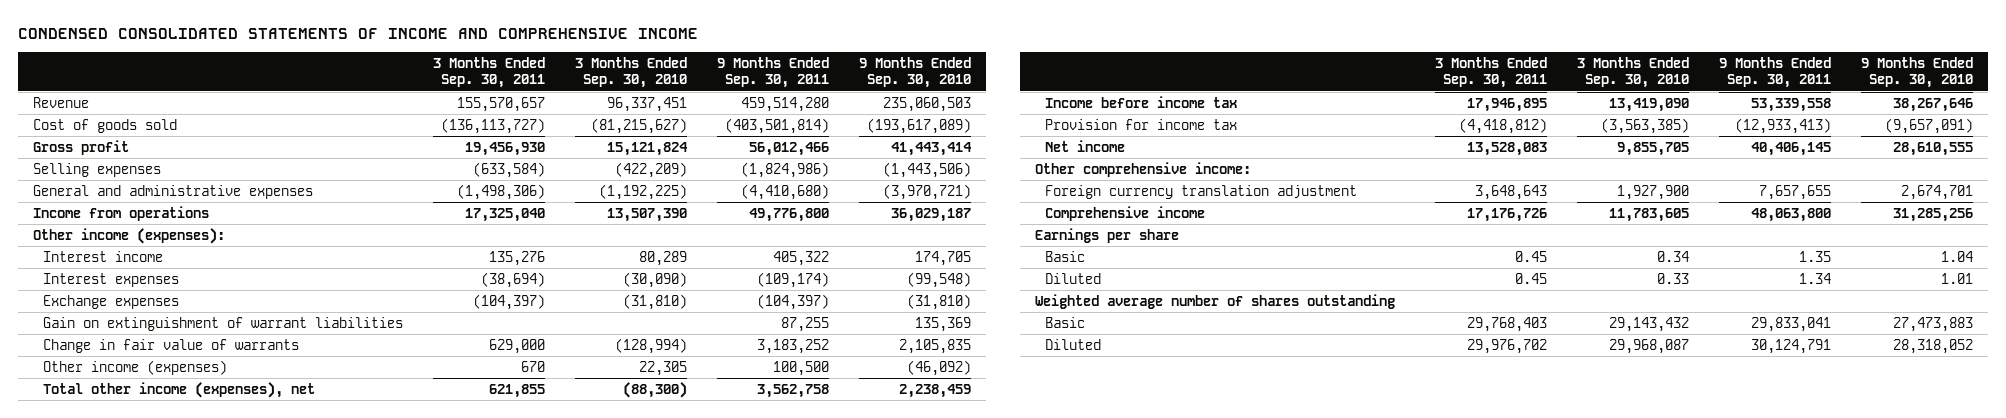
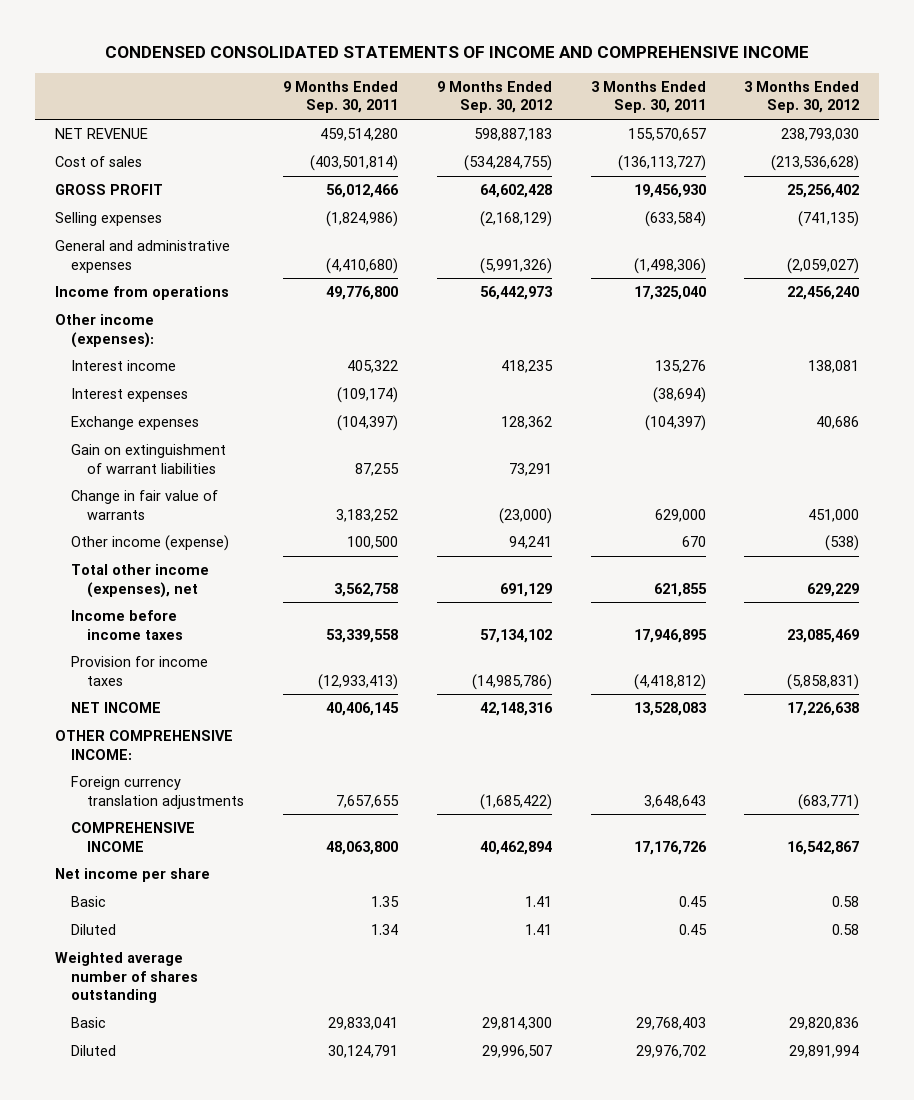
- | 3 Months Ended Sep. 30, 2011 | 3 Months Ended Sep. 30, 2010 | 9 Months Ended Sep. 30, 2011 | 9 Months Ended Sep. 30, 2010
+ | 9 Months Ended Sep. 30, 2011 | 9 Months Ended Sep. 30, 2012 | 3 Months Ended Sep. 30, 2011 | 3 Months Ended Sep. 30, 2012
- Revenue | 155,570,657 | 96,337,451 | 459,514,280 | 235,060,503
- Cost of goods sold | (136,113,727) | (81,215,627) | (403,501,814) | (193,617,089)
- Gross profit | 19,456,930 | 15,121,824 | 56,012,466 | 41,443,414
+ NET REVENUE | 459,514,280 | 598,887,183 | 155,570,657 | 238,793,030
+ Cost of sales | (403,501,814) | (534,284,755) | (136,113,727) | (213,536,628)
+ GROSS PROFIT | 56,012,466 | 64,602,428 | 19,456,930 | 25,256,402
- Other income (expenses) | 670 | 22,305 | 100,500 | (46,092)
+ Other income (expense) | 100,500 | 94,241 | 670 | (538)
- Income before income tax | 17,946,895 | 13,419,090 | 53,339,558 | 38,267,646
- Provision for income tax | (4,418,812) | (3,563,385) | (12,933,413) | (9,657,091)
- Net income | 13,528,083 | 9,855,705 | 40,406,145 | 28,610,555
- Other comprehensive income:
- Foreign currency translation adjustment | 3,648,643 | 1,927,900 | 7,657,655 | 2,674,701
- Comprehensive income | 17,176,726 | 11,783,605 | 48,063,800 | 31,285,256
- Earnings per share
+ Income before income taxes | 53,339,558 | 57,134,102 | 17,946,895 | 23,085,469
+ Provision for income taxes | (12,933,413) | (14,985,786) | (4,418,812) | (5,858,831)
+ NET INCOME | 40,406,145 | 42,148,316 | 13,528,083 | 17,226,638
+ OTHER COMPREHENSIVE INCOME:
+ Foreign currency translation adjustments | 7,657,655 | (1,685,422) | 3,648,643 | (683,771)
+ COMPREHENSIVE INCOME | 48,063,800 | 40,462,894 | 17,176,726 | 16,542,867
+ Net income per share

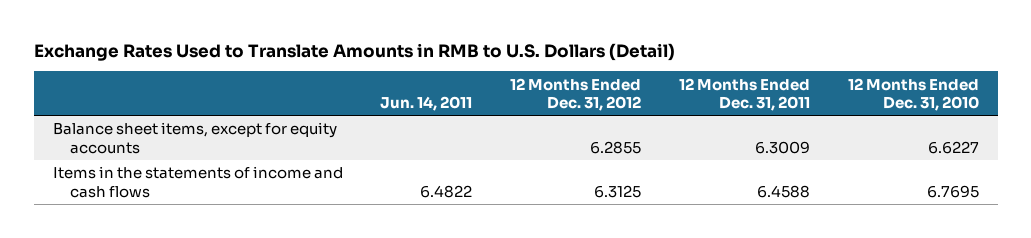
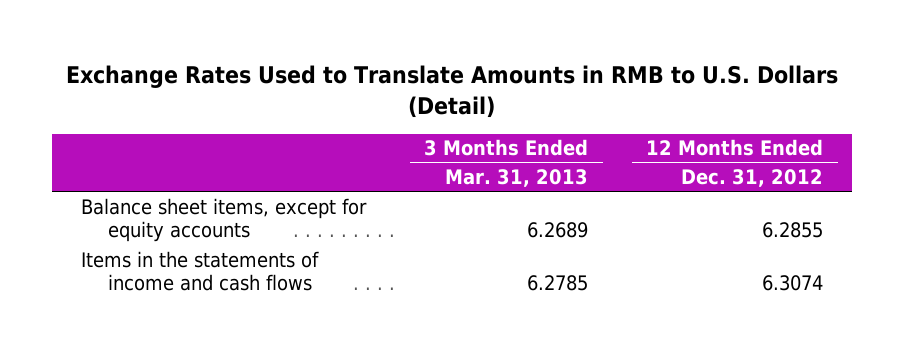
- | Jun. 14, 2011 | 12 Months Ended Dec. 31, 2012 | 12 Months Ended Dec. 31, 2011 | 12 Months Ended Dec. 31, 2010
+ | 3 Months Ended Mar. 31, 2013 | 12 Months Ended Dec. 31, 2012
- Items in the statements of income and cash flows | 6.4822 | 6.3125 | 6.4588 | 6.7695
+ Items in the statements of income and cash flows | 6.2785 | 6.3074

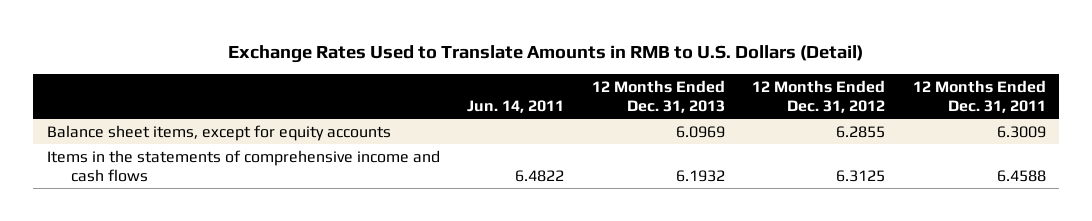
- | 3 Months Ended Mar. 31, 2013 | 12 Months Ended Dec. 31, 2012
+ | Jun. 14, 2011 | 12 Months Ended Dec. 31, 2013 | 12 Months Ended Dec. 31, 2012 | 12 Months Ended Dec. 31, 2011
- Items in the statements of income and cash flows | 6.2785 | 6.3074
+ Items in the statements of comprehensive income and cash flows | 6.4822 | 6.1932 | 6.3125 | 6.4588

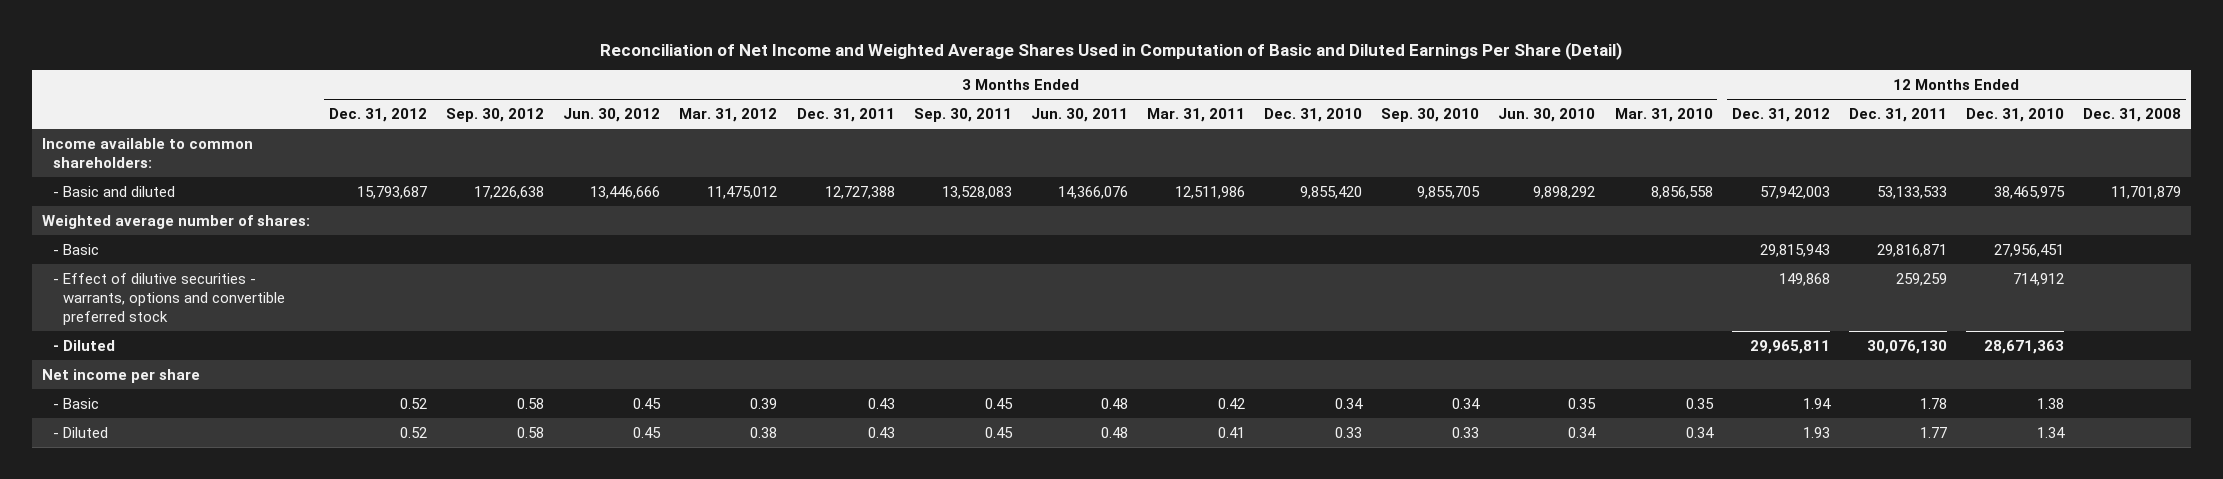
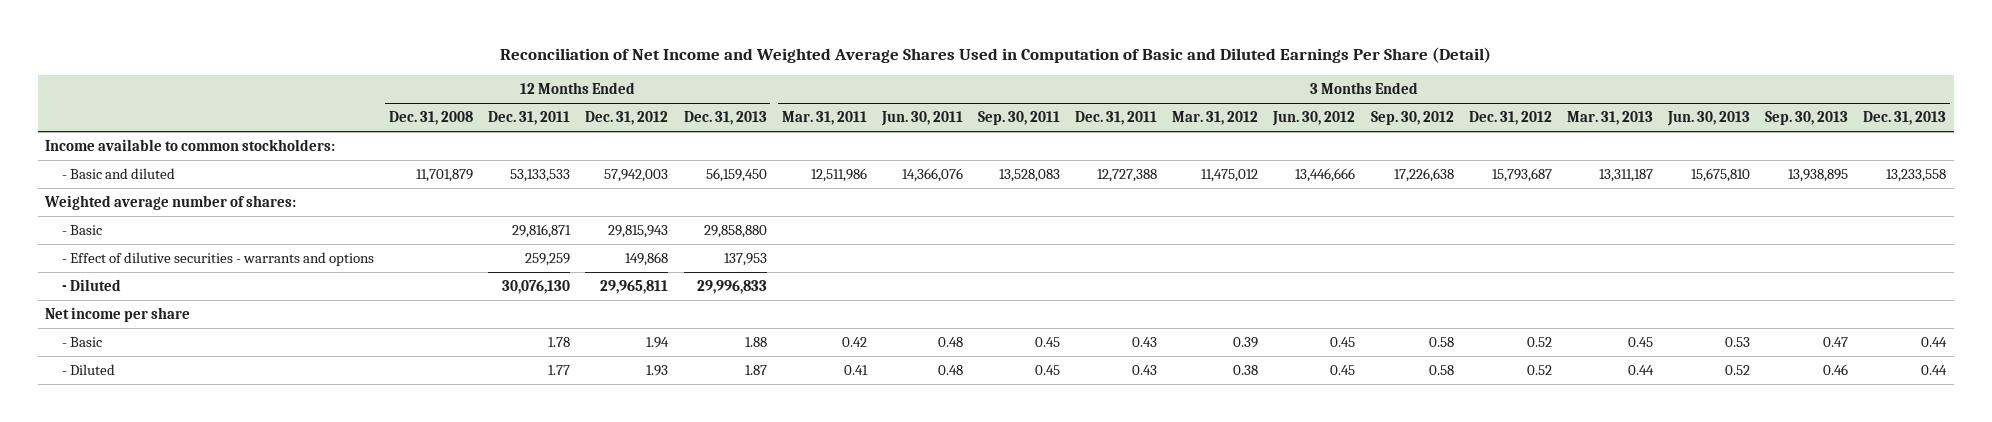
- | 3 Months Ended Dec. 31, 2012 | 3 Months Ended Sep. 30, 2012 | 3 Months Ended Jun. 30, 2012 | 3 Months Ended Mar. 31, 2012 | 3 Months Ended Dec. 31, 2011 | 3 Months Ended Sep. 30, 2011 | 3 Months Ended Jun. 30, 2011 | 3 Months Ended Mar. 31, 2011 | 3 Months Ended Dec. 31, 2010 | 3 Months Ended Sep. 30, 2010 | 3 Months Ended Jun. 30, 2010 | 3 Months Ended Mar. 31, 2010 | 12 Months Ended Dec. 31, 2012 | 12 Months Ended Dec. 31, 2011 | 12 Months Ended Dec. 31, 2010 | 12 Months Ended Dec. 31, 2008
+ | 12 Months Ended Dec. 31, 2008 | 12 Months Ended Dec. 31, 2011 | 12 Months Ended Dec. 31, 2012 | 12 Months Ended Dec. 31, 2013 | 3 Months Ended Mar. 31, 2011 | 3 Months Ended Jun. 30, 2011 | 3 Months Ended Sep. 30, 2011 | 3 Months Ended Dec. 31, 2011 | 3 Months Ended Mar. 31, 2012 | 3 Months Ended Jun. 30, 2012 | 3 Months Ended Sep. 30, 2012 | 3 Months Ended Dec. 31, 2012 | 3 Months Ended Mar. 31, 2013 | 3 Months Ended Jun. 30, 2013 | 3 Months Ended Sep. 30, 2013 | 3 Months Ended Dec. 31, 2013
- Income available to common shareholders:
+ Income available to common stockholders:
- - Effect of dilutive securities - warrants, options and convertible preferred stock | | | | | | | | | | | | | 149,868 | 259,259 | 714,912 |
+ - Effect of dilutive securities - warrants and options | | 259,259 | 149,868 | 137,953 | | | | | | | | | | | |

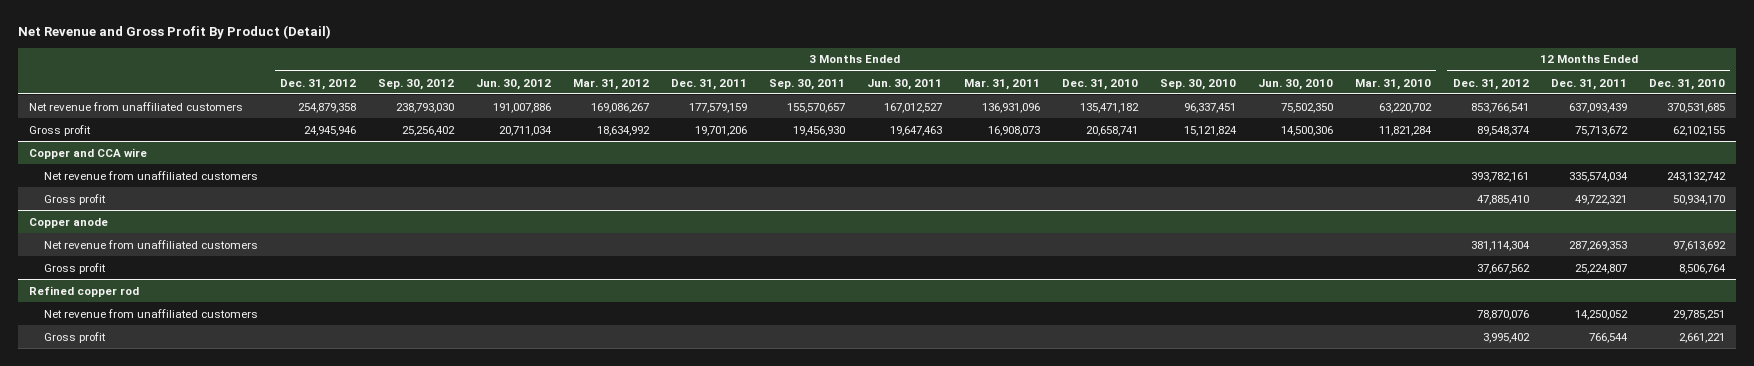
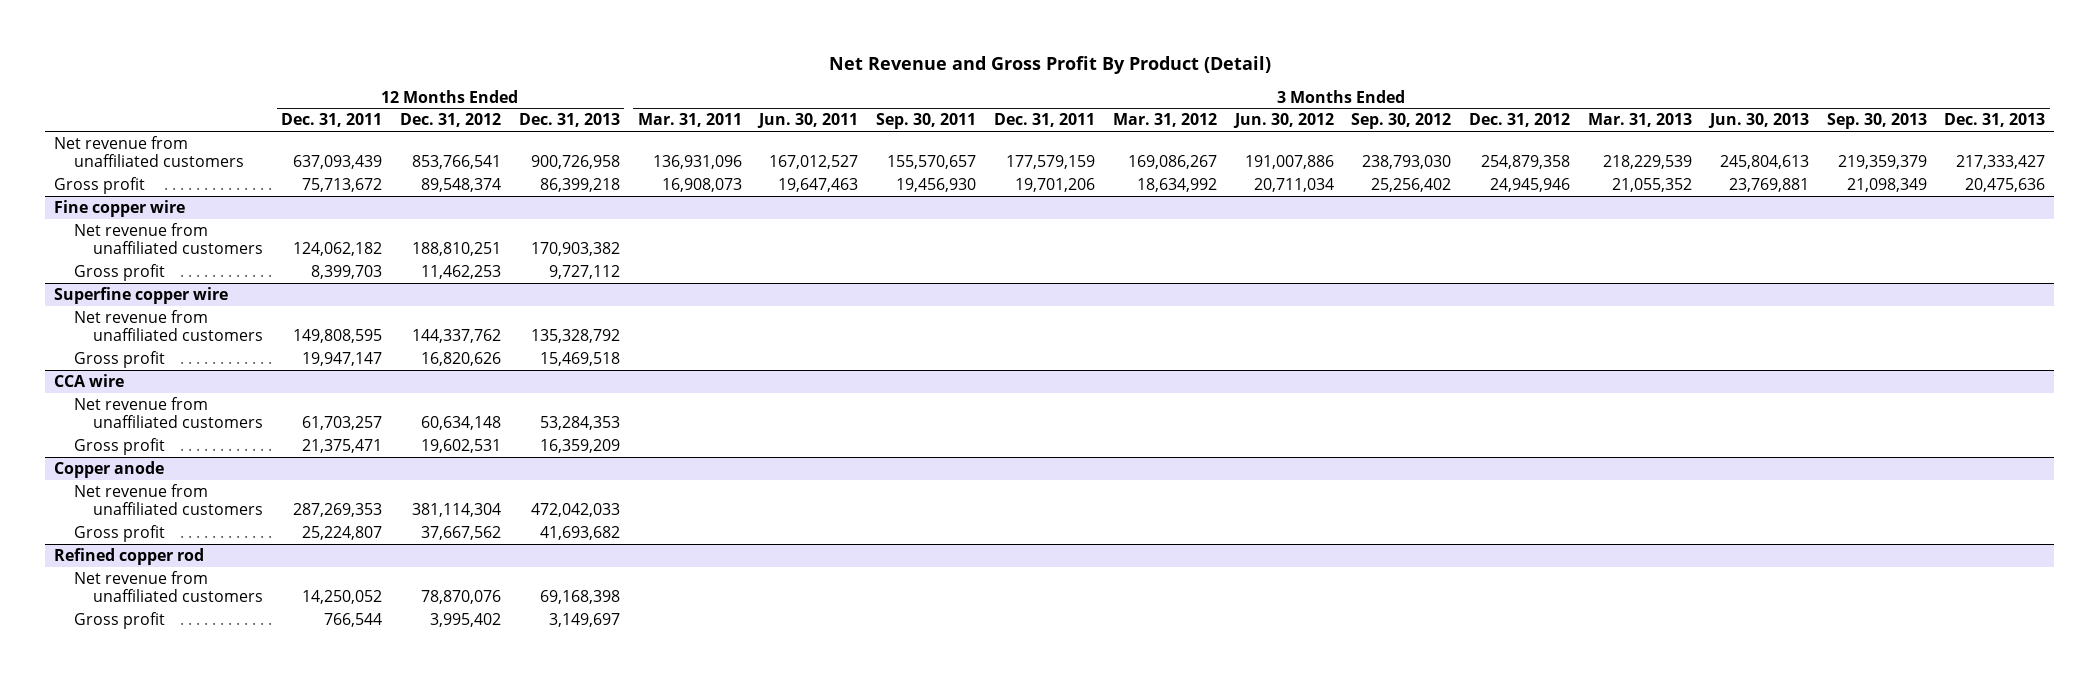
- | 3 Months Ended Dec. 31, 2012 | 3 Months Ended Sep. 30, 2012 | 3 Months Ended Jun. 30, 2012 | 3 Months Ended Mar. 31, 2012 | 3 Months Ended Dec. 31, 2011 | 3 Months Ended Sep. 30, 2011 | 3 Months Ended Jun. 30, 2011 | 3 Months Ended Mar. 31, 2011 | 3 Months Ended Dec. 31, 2010 | 3 Months Ended Sep. 30, 2010 | 3 Months Ended Jun. 30, 2010 | 3 Months Ended Mar. 31, 2010 | 12 Months Ended Dec. 31, 2012 | 12 Months Ended Dec. 31, 2011 | 12 Months Ended Dec. 31, 2010
+ | 12 Months Ended Dec. 31, 2011 | 12 Months Ended Dec. 31, 2012 | 12 Months Ended Dec. 31, 2013 | 3 Months Ended Mar. 31, 2011 | 3 Months Ended Jun. 30, 2011 | 3 Months Ended Sep. 30, 2011 | 3 Months Ended Dec. 31, 2011 | 3 Months Ended Mar. 31, 2012 | 3 Months Ended Jun. 30, 2012 | 3 Months Ended Sep. 30, 2012 | 3 Months Ended Dec. 31, 2012 | 3 Months Ended Mar. 31, 2013 | 3 Months Ended Jun. 30, 2013 | 3 Months Ended Sep. 30, 2013 | 3 Months Ended Dec. 31, 2013
- Copper and CCA wire
- Net revenue from unaffiliated customers | | | | | | | | | | | | | 393,782,161 | 335,574,034 | 243,132,742
- Gross profit | | | | | | | | | | | | | 47,885,410 | 49,722,321 | 50,934,170
+ Fine copper wire
+ Net revenue from unaffiliated customers | 124,062,182 | 188,810,251 | 170,903,382 | | | | | | | | | | | |
+ Gross profit | 8,399,703 | 11,462,253 | 9,727,112 | | | | | | | | | | | |
+ Superfine copper wire
+ Net revenue from unaffiliated customers | 149,808,595 | 144,337,762 | 135,328,792 | | | | | | | | | | | |
+ Gross profit | 19,947,147 | 16,820,626 | 15,469,518 | | | | | | | | | | | |
+ CCA wire
+ Net revenue from unaffiliated customers | 61,703,257 | 60,634,148 | 53,284,353 | | | | | | | | | | | |
+ Gross profit | 21,375,471 | 19,602,531 | 16,359,209 | | | | | | | | | | | |

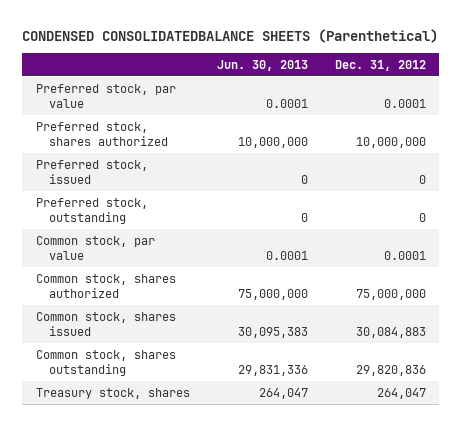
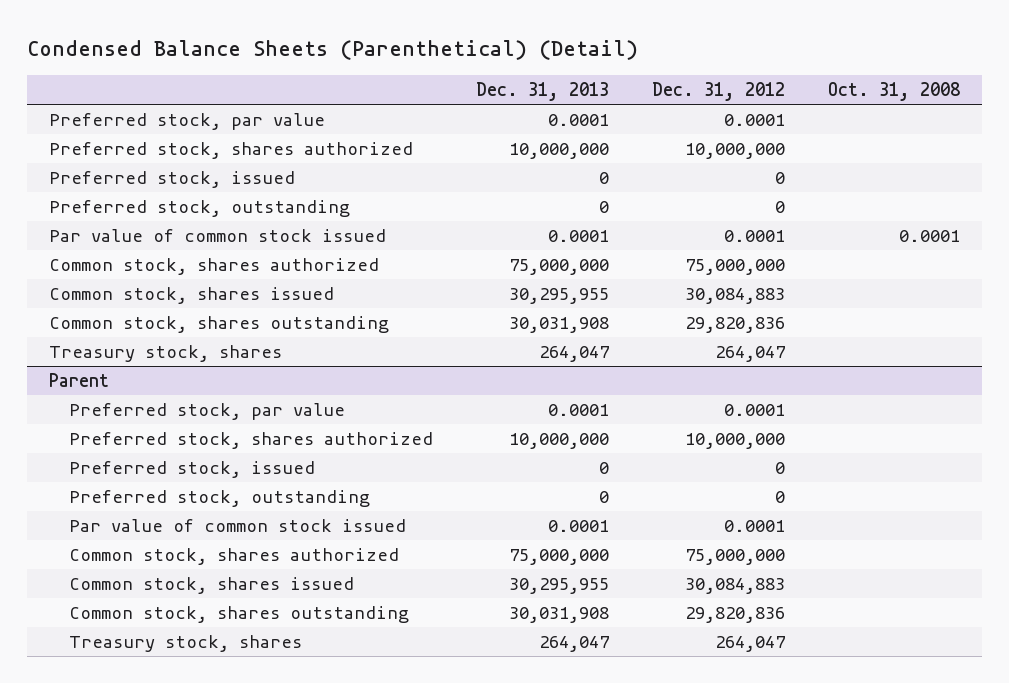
- CONDENSED CONSOLIDATEDBALANCE SHEETS (Parenthetical)
+ Condensed Balance Sheets (Parenthetical) (Detail)
- | Jun. 30, 2013 | Dec. 31, 2012
+ | Dec. 31, 2013 | Dec. 31, 2012 | Oct. 31, 2008
- Common stock, par value | 0.0001 | 0.0001
+ Par value of common stock issued | 0.0001 | 0.0001 | 0.0001
+ Parent
+ Preferred stock, par value | 0.0001 | 0.0001 |
+ Preferred stock, shares authorized | 10,000,000 | 10,000,000 |
+ Preferred stock, issued | 0 | 0 |
+ Preferred stock, outstanding | 0 | 0 |
+ Par value of common stock issued | 0.0001 | 0.0001 |
+ Common stock, shares authorized | 75,000,000 | 75,000,000 |
+ Common stock, shares issued | 30,295,955 | 30,084,883 |
+ Common stock, shares outstanding | 30,031,908 | 29,820,836 |
+ Treasury stock, shares | 264,047 | 264,047 |

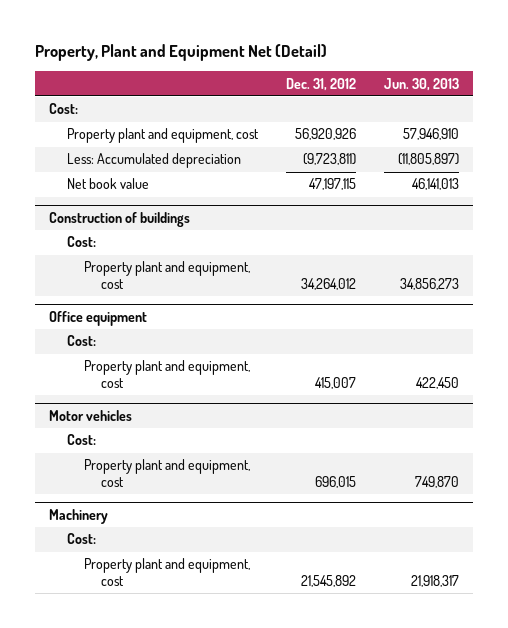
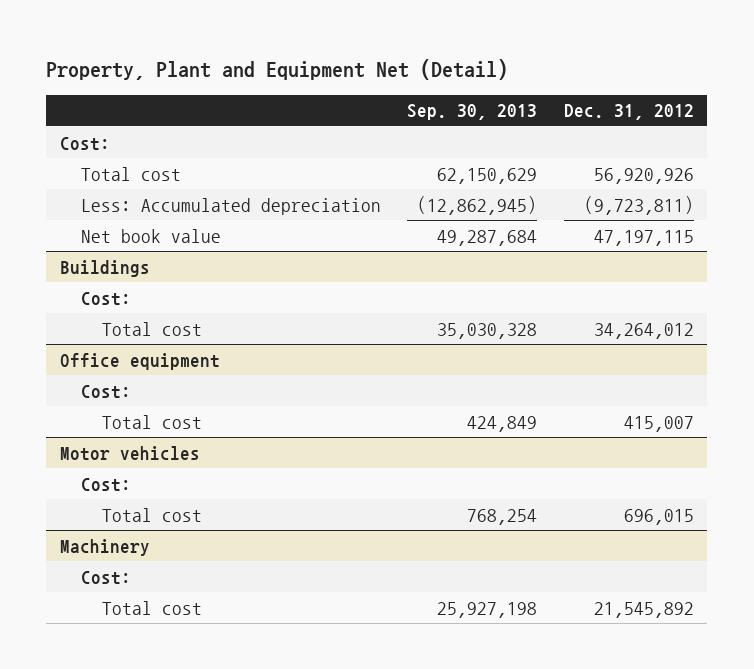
- | Dec. 31, 2012 | Jun. 30, 2013
+ | Sep. 30, 2013 | Dec. 31, 2012
- Property plant and equipment, cost | 56,920,926 | 57,946,910
+ Total cost | 62,150,629 | 56,920,926
- Construction of buildings
+ Buildings
- Property plant and equipment, cost | 34,264,012 | 34,856,273
+ Total cost | 35,030,328 | 34,264,012
@ Office equipment
- Property plant and equipment, cost | 415,007 | 422,450
+ Total cost | 424,849 | 415,007
@ Motor vehicles
- Property plant and equipment, cost | 696,015 | 749,870
+ Total cost | 768,254 | 696,015
@ Machinery
- Property plant and equipment, cost | 21,545,892 | 21,918,317
+ Total cost | 25,927,198 | 21,545,892

